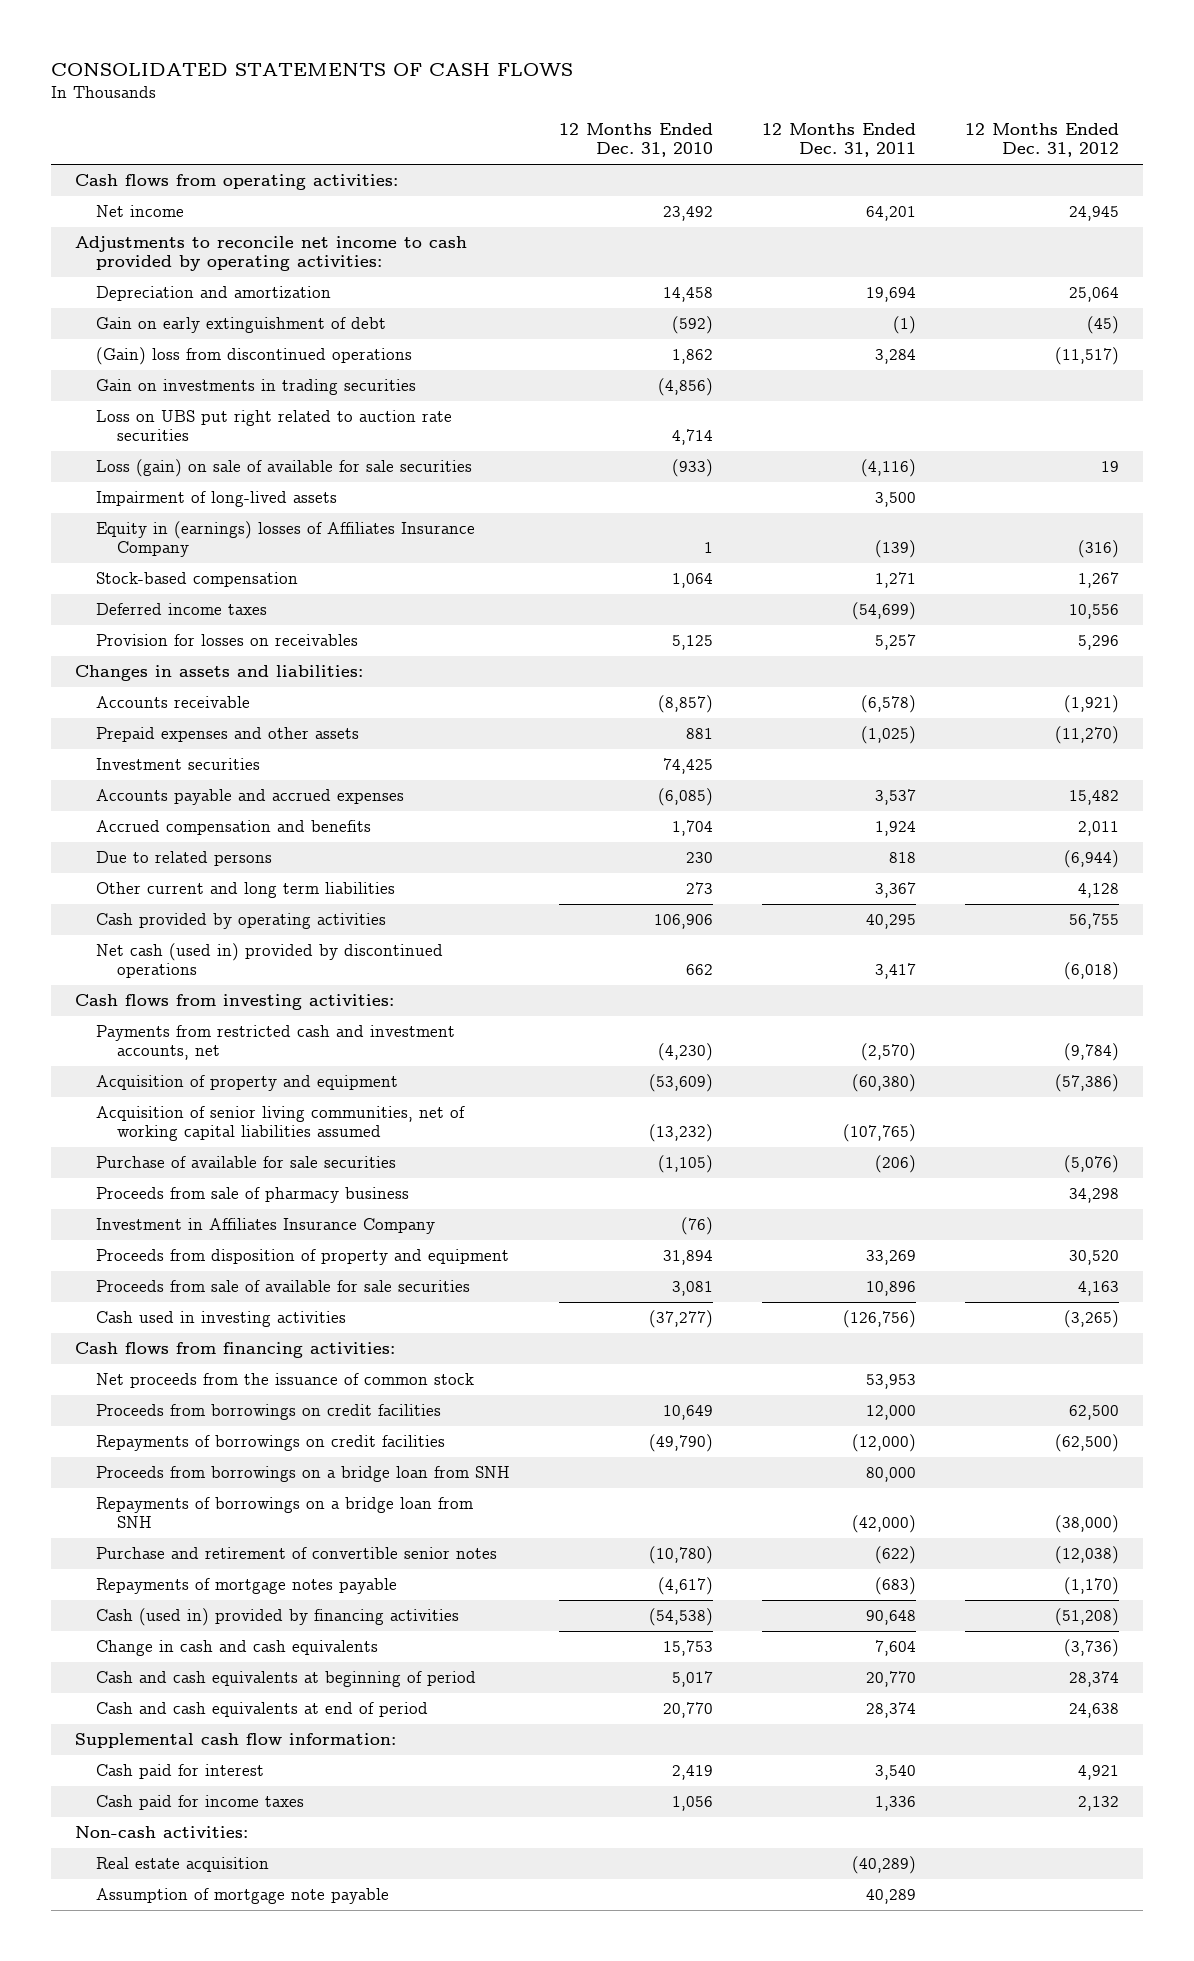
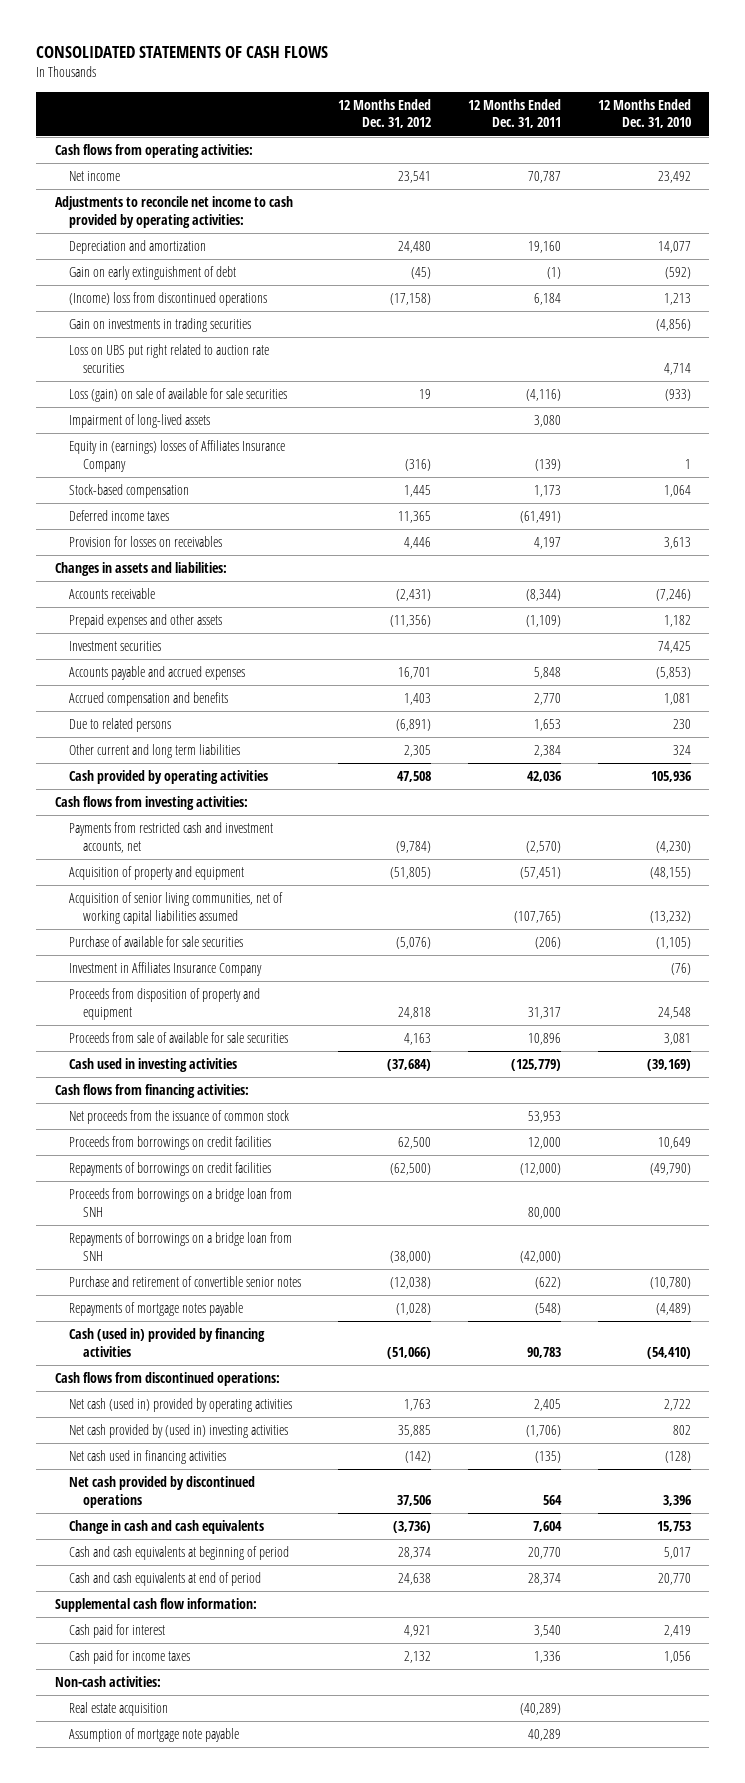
- | 12 Months Ended Dec. 31, 2010 | 12 Months Ended Dec. 31, 2011 | 12 Months Ended Dec. 31, 2012
+ | 12 Months Ended Dec. 31, 2012 | 12 Months Ended Dec. 31, 2011 | 12 Months Ended Dec. 31, 2010
- Net income | 23,492 | 64,201 | 24,945
+ Net income | 23,541 | 70,787 | 23,492
- Depreciation and amortization | 14,458 | 19,694 | 25,064
+ Depreciation and amortization | 24,480 | 19,160 | 14,077
- (Gain) loss from discontinued operations | 1,862 | 3,284 | (11,517)
+ (Income) loss from discontinued operations | (17,158) | 6,184 | 1,213
- Impairment of long-lived assets | | 3,500 |
+ Impairment of long-lived assets | | 3,080 |
- Stock-based compensation | 1,064 | 1,271 | 1,267
- Deferred income taxes | | (54,699) | 10,556
- Provision for losses on receivables | 5,125 | 5,257 | 5,296
+ Stock-based compensation | 1,445 | 1,173 | 1,064
+ Deferred income taxes | 11,365 | (61,491) |
+ Provision for losses on receivables | 4,446 | 4,197 | 3,613
- Accounts receivable | (8,857) | (6,578) | (1,921)
- Prepaid expenses and other assets | 881 | (1,025) | (11,270)
+ Accounts receivable | (2,431) | (8,344) | (7,246)
+ Prepaid expenses and other assets | (11,356) | (1,109) | 1,182
- Accounts payable and accrued expenses | (6,085) | 3,537 | 15,482
- Accrued compensation and benefits | 1,704 | 1,924 | 2,011
- Due to related persons | 230 | 818 | (6,944)
- Other current and long term liabilities | 273 | 3,367 | 4,128
- Cash provided by operating activities | 106,906 | 40,295 | 56,755
- Net cash (used in) provided by discontinued operations | 662 | 3,417 | (6,018)
+ Accounts payable and accrued expenses | 16,701 | 5,848 | (5,853)
+ Accrued compensation and benefits | 1,403 | 2,770 | 1,081
+ Due to related persons | (6,891) | 1,653 | 230
+ Other current and long term liabilities | 2,305 | 2,384 | 324
+ Cash provided by operating activities | 47,508 | 42,036 | 105,936
- Acquisition of property and equipment | (53,609) | (60,380) | (57,386)
+ Acquisition of property and equipment | (51,805) | (57,451) | (48,155)
- Proceeds from sale of pharmacy business | | | 34,298
- Proceeds from disposition of property and equipment | 31,894 | 33,269 | 30,520
+ Proceeds from disposition of property and equipment | 24,818 | 31,317 | 24,548
- Cash used in investing activities | (37,277) | (126,756) | (3,265)
+ Cash used in investing activities | (37,684) | (125,779) | (39,169)
- Repayments of mortgage notes payable | (4,617) | (683) | (1,170)
- Cash (used in) provided by financing activities | (54,538) | 90,648 | (51,208)
+ Repayments of mortgage notes payable | (1,028) | (548) | (4,489)
+ Cash (used in) provided by financing activities | (51,066) | 90,783 | (54,410)
+ Cash flows from discontinued operations:
+ Net cash (used in) provided by operating activities | 1,763 | 2,405 | 2,722
+ Net cash provided by (used in) investing activities | 35,885 | (1,706) | 802
+ Net cash used in financing activities | (142) | (135) | (128)
+ Net cash provided by discontinued operations | 37,506 | 564 | 3,396

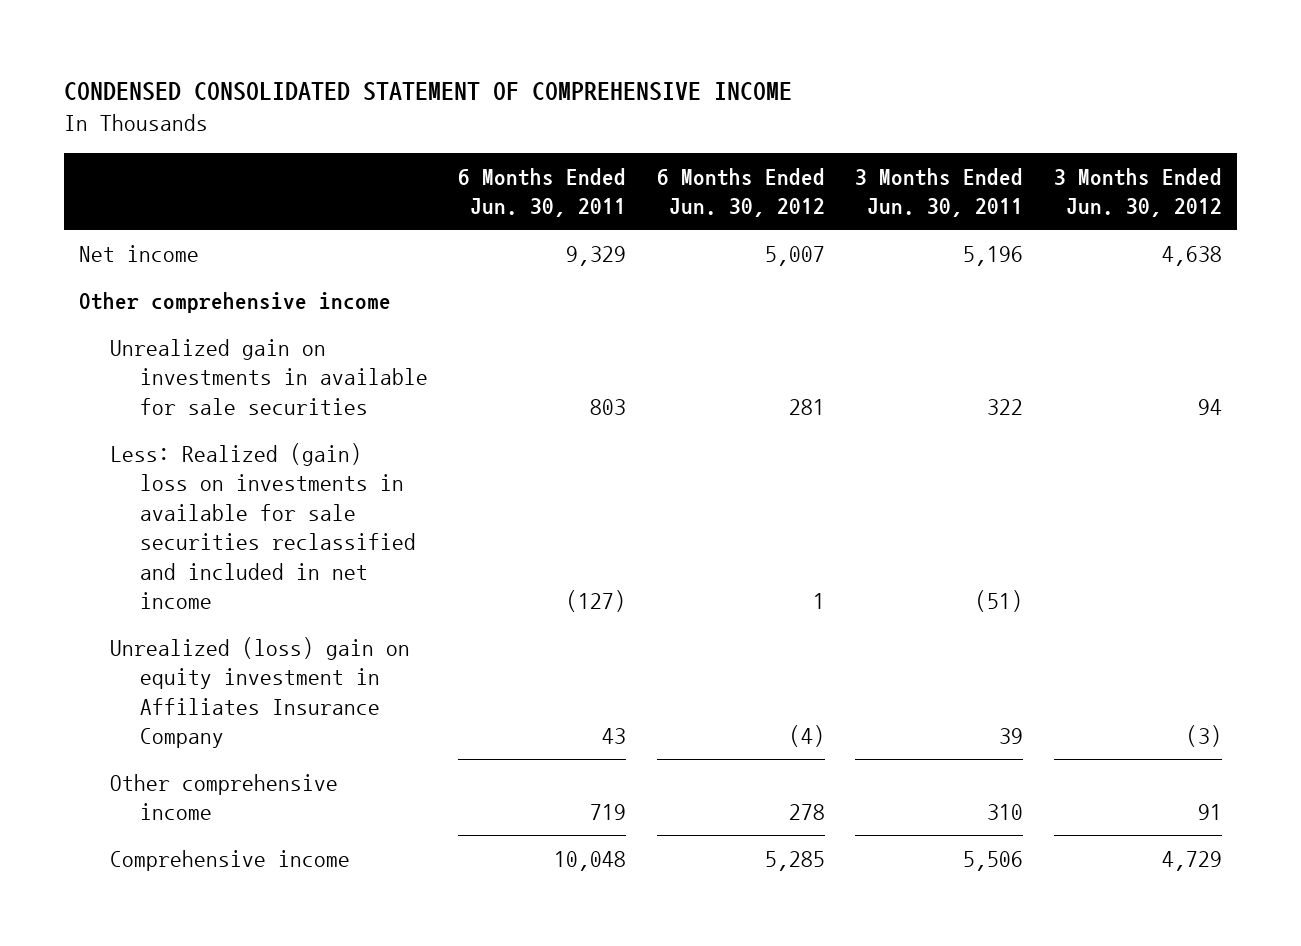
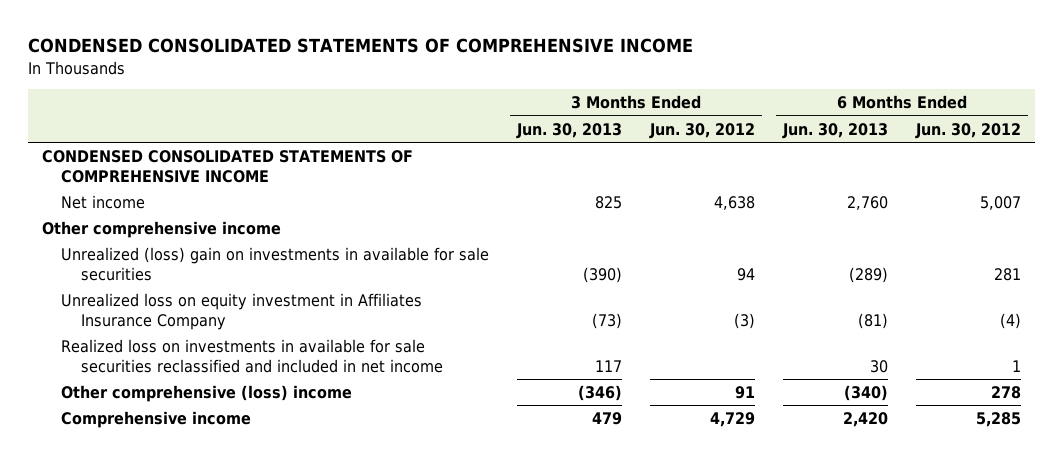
- CONDENSED CONSOLIDATED STATEMENT OF COMPREHENSIVE INCOME
+ CONDENSED CONSOLIDATED STATEMENTS OF COMPREHENSIVE INCOME
- | 6 Months Ended Jun. 30, 2011 | 6 Months Ended Jun. 30, 2012 | 3 Months Ended Jun. 30, 2011 | 3 Months Ended Jun. 30, 2012
+ | 3 Months Ended Jun. 30, 2013 | 3 Months Ended Jun. 30, 2012 | 6 Months Ended Jun. 30, 2013 | 6 Months Ended Jun. 30, 2012
+ CONDENSED CONSOLIDATED STATEMENTS OF COMPREHENSIVE INCOME
- Unrealized gain on investments in available for sale securities | 803 | 281 | 322 | 94
- Less: Realized (gain) loss on investments in available for sale securities reclassified and included in net income | (127) | 1 | (51) |
- Unrealized (loss) gain on equity investment in Affiliates Insurance Company | 43 | (4) | 39 | (3)
- Other comprehensive income | 719 | 278 | 310 | 91
+ Unrealized (loss) gain on investments in available for sale securities | (390) | 94 | (289) | 281
+ Unrealized loss on equity investment in Affiliates Insurance Company | (73) | (3) | (81) | (4)
+ Realized loss on investments in available for sale securities reclassified and included in net income | 117 | | 30 | 1
+ Other comprehensive (loss) income | (346) | 91 | (340) | 278

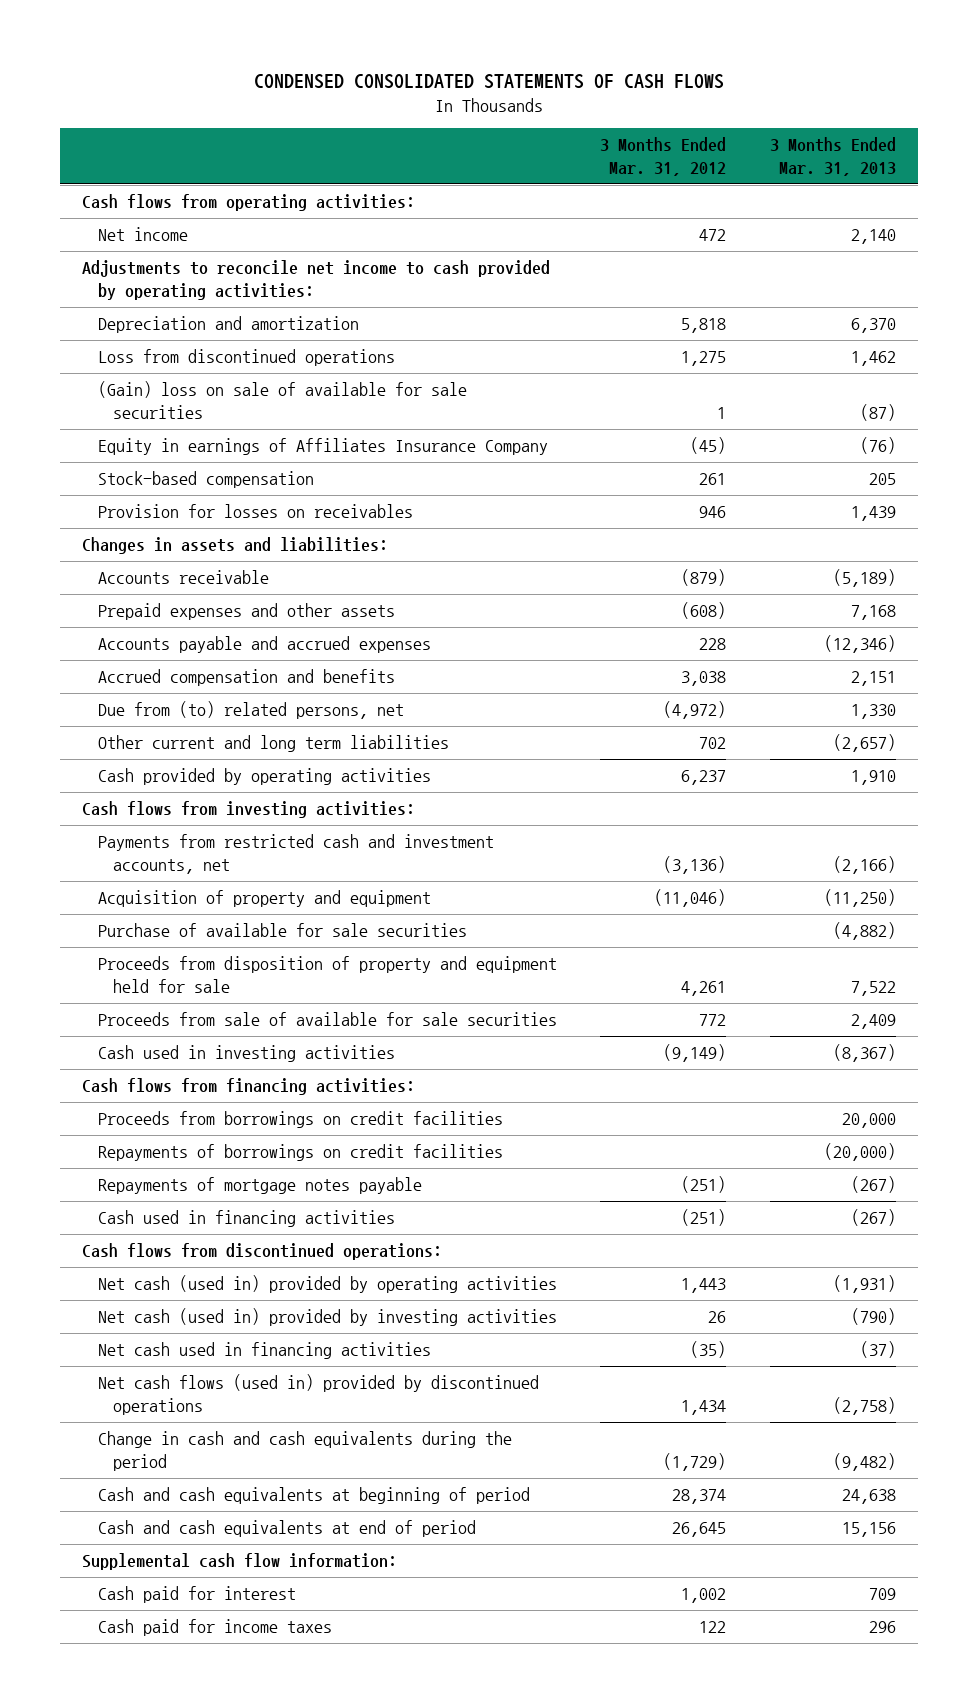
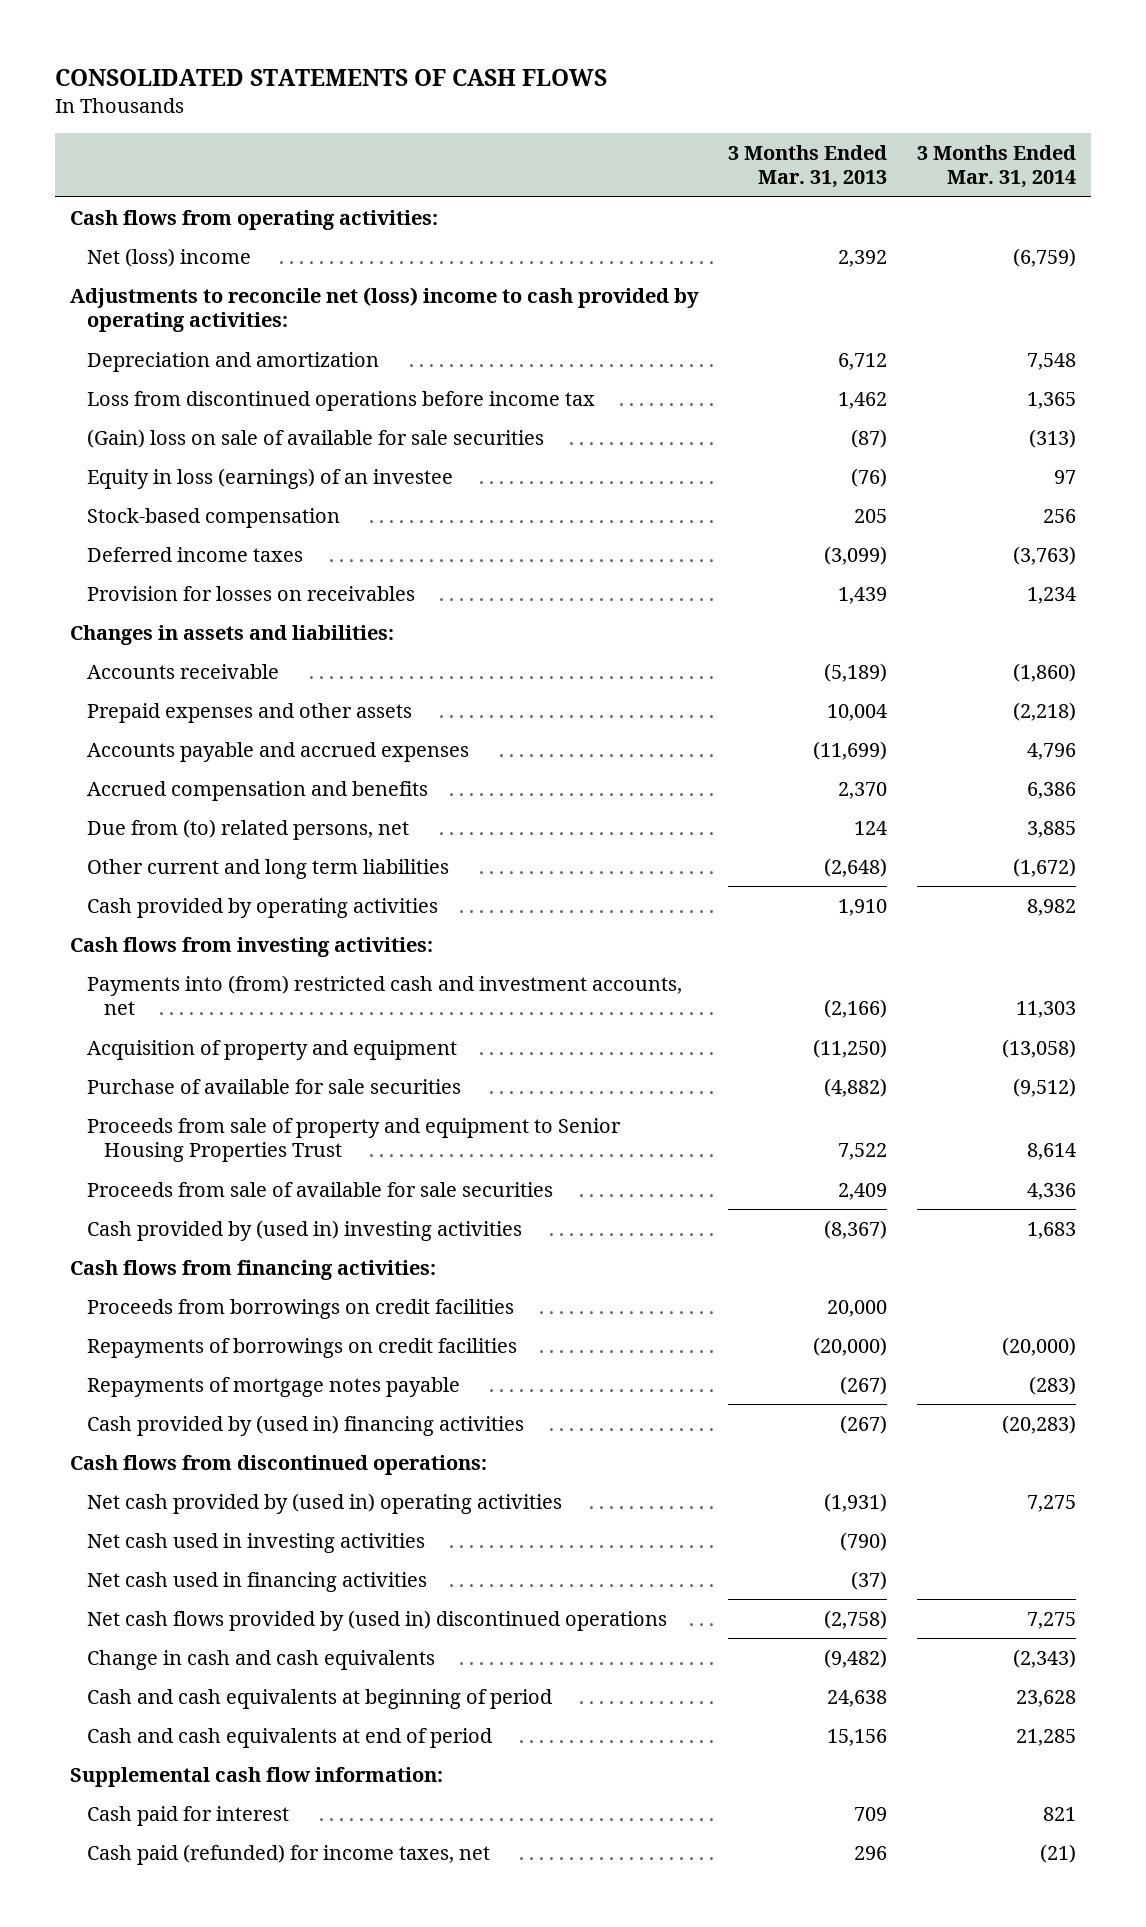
- CONDENSED CONSOLIDATED STATEMENTS OF CASH FLOWS
+ CONSOLIDATED STATEMENTS OF CASH FLOWS
- | 3 Months Ended Mar. 31, 2012 | 3 Months Ended Mar. 31, 2013
+ | 3 Months Ended Mar. 31, 2013 | 3 Months Ended Mar. 31, 2014
- Net income | 472 | 2,140
- Adjustments to reconcile net income to cash provided by operating activities:
- Depreciation and amortization | 5,818 | 6,370
- Loss from discontinued operations | 1,275 | 1,462
+ Net (loss) income | 2,392 | (6,759)
+ Adjustments to reconcile net (loss) income to cash provided by operating activities:
+ Depreciation and amortization | 6,712 | 7,548
+ Loss from discontinued operations before income tax | 1,462 | 1,365
- Equity in earnings of Affiliates Insurance Company | (45) | (76)
+ Equity in loss (earnings) of an investee | (76) | 97
+ Deferred income taxes | (3,099) | (3,763)
- Prepaid expenses and other assets | (608) | 7,168
- Accounts payable and accrued expenses | 228 | (12,346)
- Accrued compensation and benefits | 3,038 | 2,151
- Due from (to) related persons, net | (4,972) | 1,330
- Other current and long term liabilities | 702 | (2,657)
+ Prepaid expenses and other assets | 10,004 | (2,218)
+ Accounts payable and accrued expenses | (11,699) | 4,796
+ Accrued compensation and benefits | 2,370 | 6,386
+ Due from (to) related persons, net | 124 | 3,885
+ Other current and long term liabilities | (2,648) | (1,672)
- Payments from restricted cash and investment accounts, net | (3,136) | (2,166)
+ Payments into (from) restricted cash and investment accounts, net | (2,166) | 11,303
- Proceeds from disposition of property and equipment held for sale | 4,261 | 7,522
+ Proceeds from sale of property and equipment to Senior Housing Properties Trust | 7,522 | 8,614
- Cash used in investing activities | (9,149) | (8,367)
+ Cash provided by (used in) investing activities | (8,367) | 1,683
- Cash used in financing activities | (251) | (267)
+ Cash provided by (used in) financing activities | (267) | (20,283)
- Net cash (used in) provided by operating activities | 1,443 | (1,931)
- Net cash (used in) provided by investing activities | 26 | (790)
+ Net cash provided by (used in) operating activities | (1,931) | 7,275
+ Net cash used in investing activities | (790) |
- Net cash flows (used in) provided by discontinued operations | 1,434 | (2,758)
- Change in cash and cash equivalents during the period | (1,729) | (9,482)
+ Net cash flows provided by (used in) discontinued operations | (2,758) | 7,275
+ Change in cash and cash equivalents | (9,482) | (2,343)
- Cash paid for income taxes | 122 | 296
+ Cash paid (refunded) for income taxes, net | 296 | (21)

